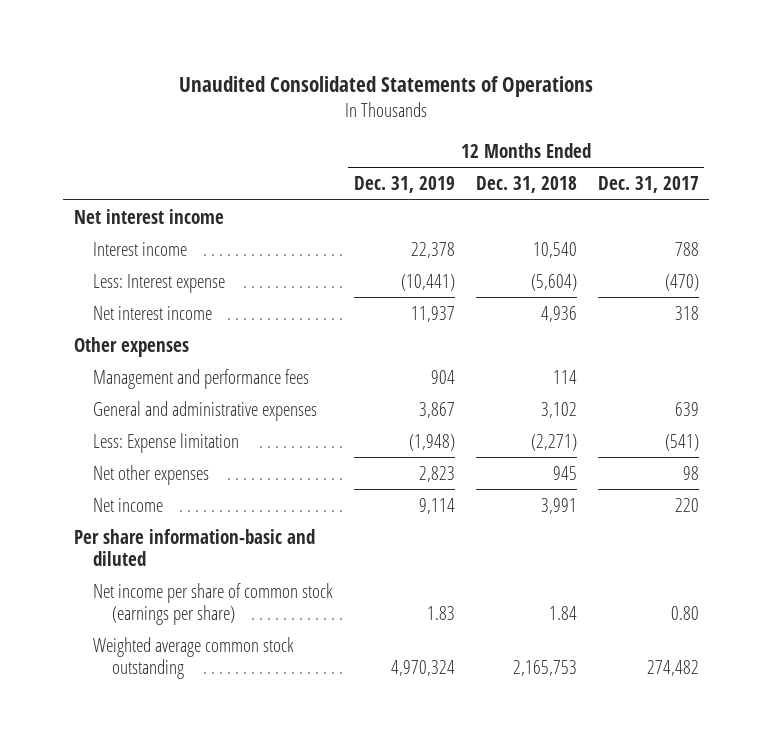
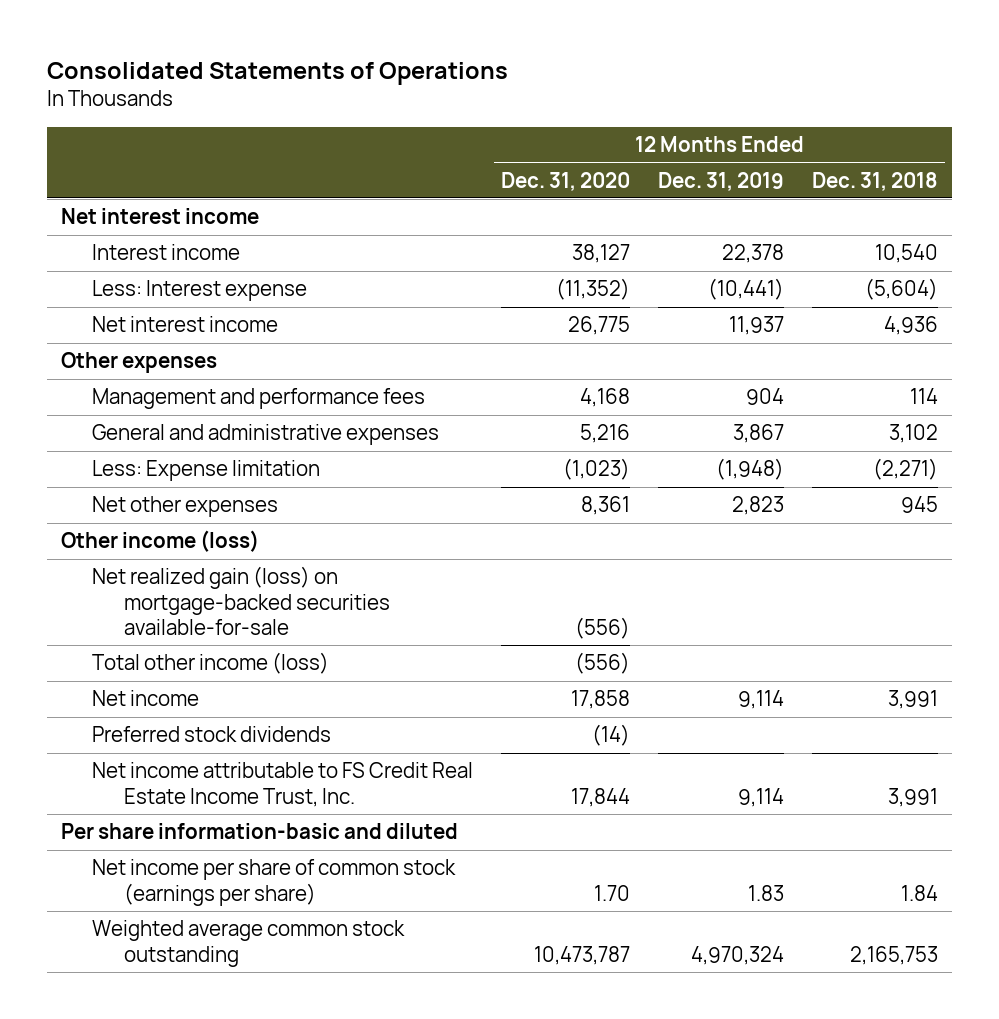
- Unaudited Consolidated Statements of Operations
+ Consolidated Statements of Operations
- | 12 Months Ended Dec. 31, 2019 | 12 Months Ended Dec. 31, 2018 | 12 Months Ended Dec. 31, 2017
+ | 12 Months Ended Dec. 31, 2020 | 12 Months Ended Dec. 31, 2019 | 12 Months Ended Dec. 31, 2018
+ Other income (loss)
+ Net realized gain (loss) on mortgage-backed securities available-for-sale | (556) | |
+ Total other income (loss) | (556) | |
+ Preferred stock dividends | (14) | |
+ Net income attributable to FS Credit Real Estate Income Trust, Inc. | 17,844 | 9,114 | 3,991

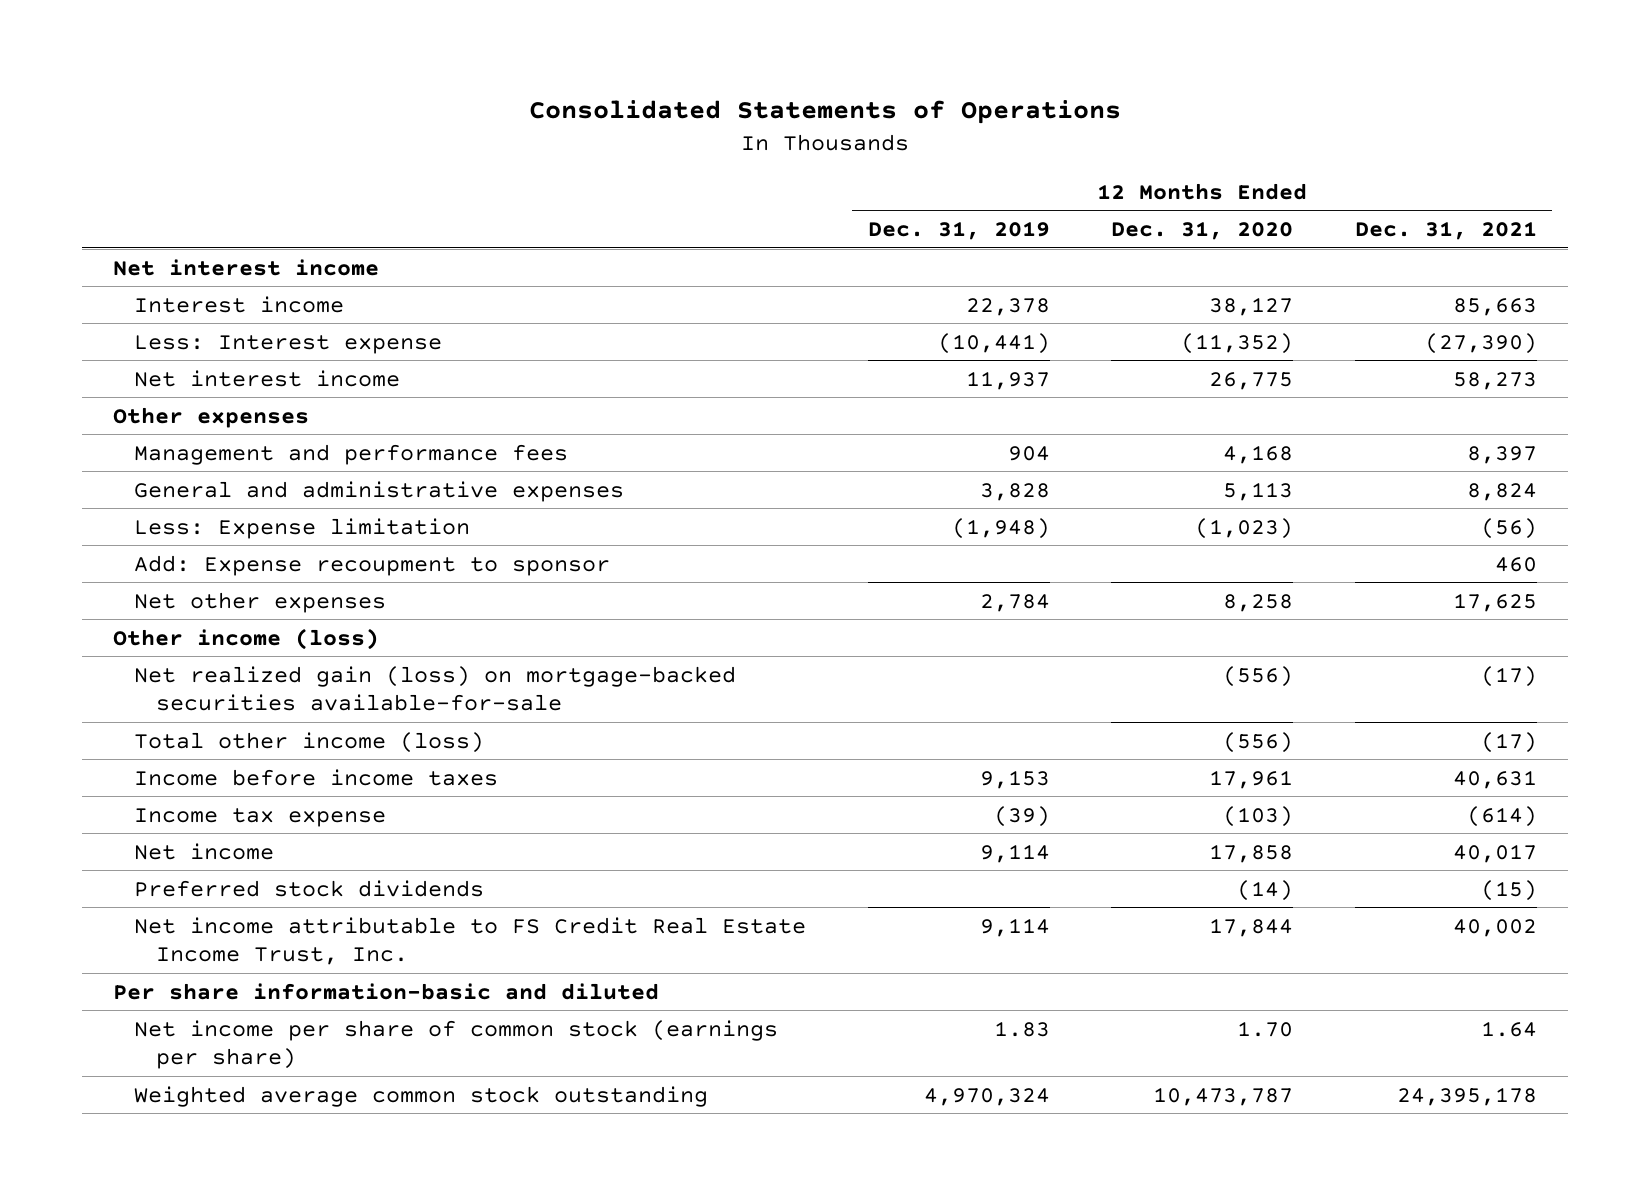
- | 12 Months Ended Dec. 31, 2020 | 12 Months Ended Dec. 31, 2019 | 12 Months Ended Dec. 31, 2018
+ | 12 Months Ended Dec. 31, 2019 | 12 Months Ended Dec. 31, 2020 | 12 Months Ended Dec. 31, 2021
- General and administrative expenses | 5,216 | 3,867 | 3,102
+ General and administrative expenses | 3,828 | 5,113 | 8,824
- Net other expenses | 8,361 | 2,823 | 945
+ Add: Expense recoupment to sponsor | | | 460
+ Net other expenses | 2,784 | 8,258 | 17,625
+ Income before income taxes | 9,153 | 17,961 | 40,631
+ Income tax expense | (39) | (103) | (614)

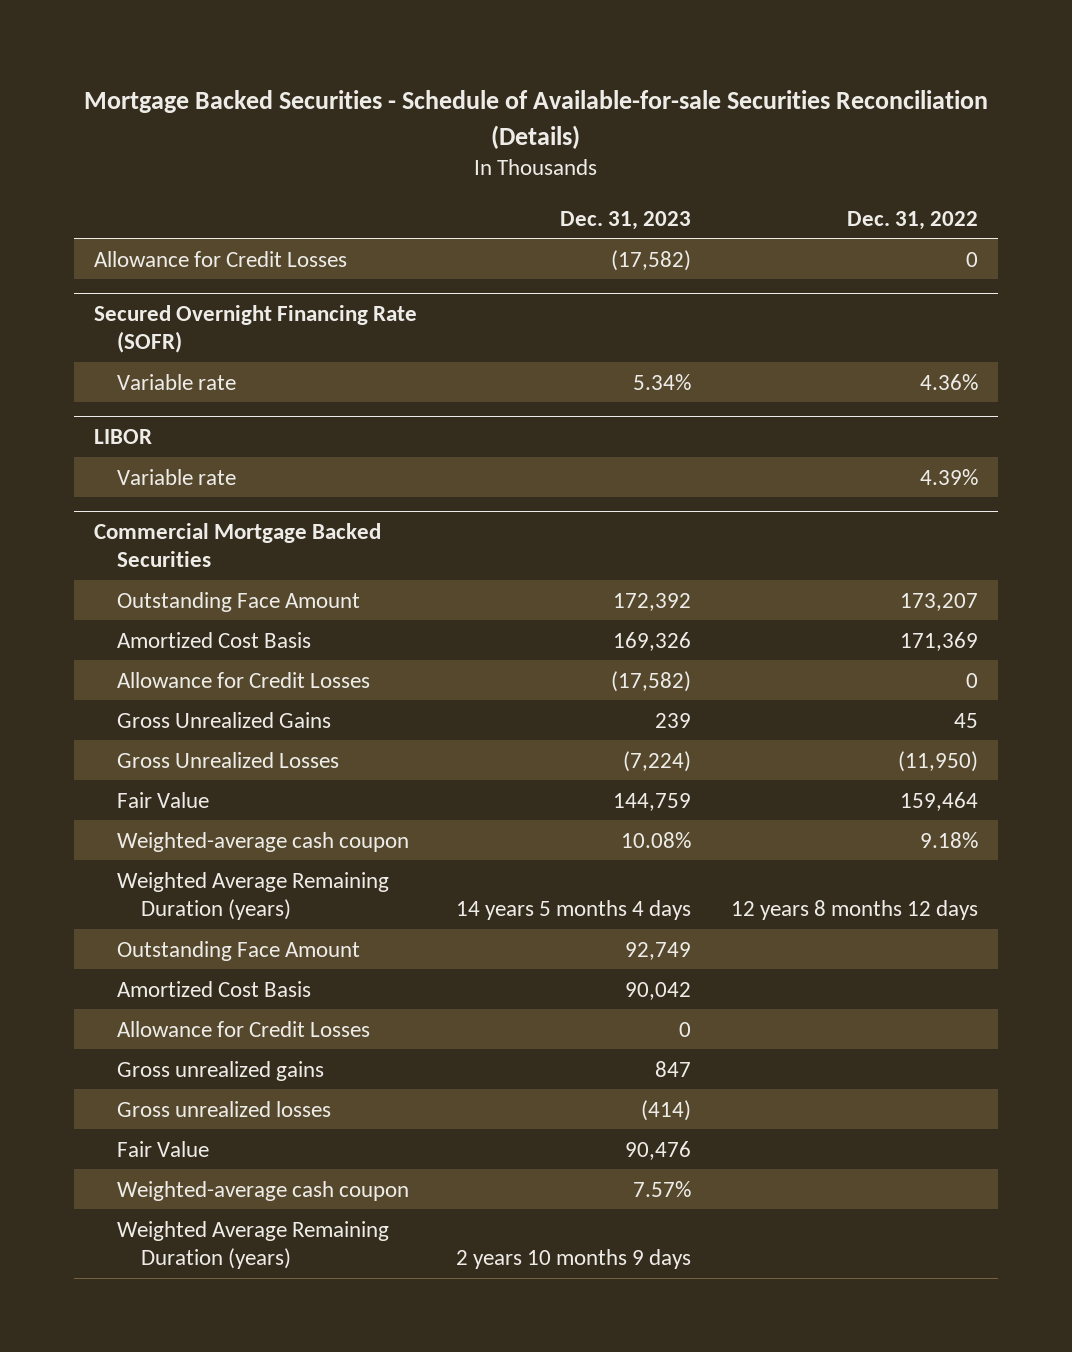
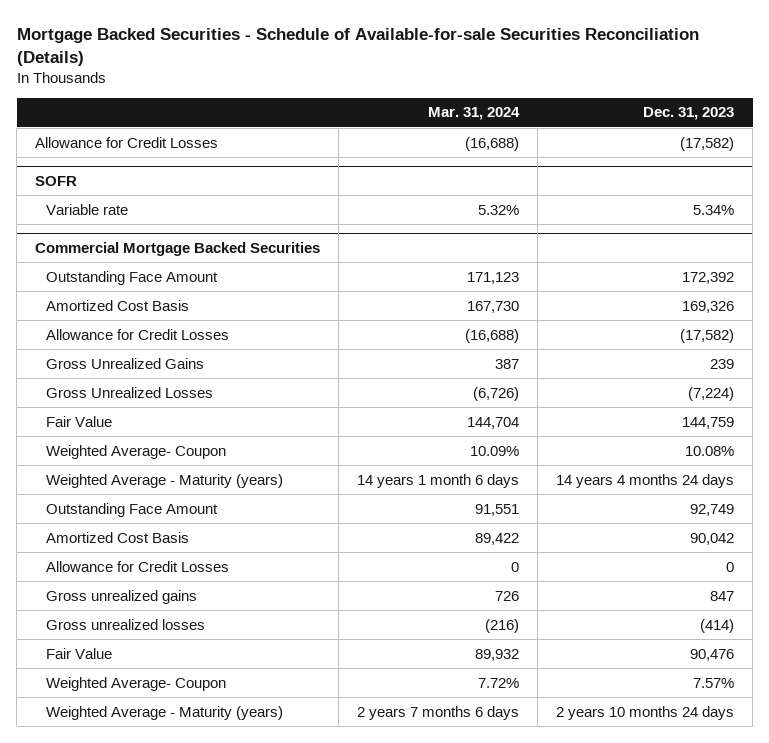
- | Dec. 31, 2023 | Dec. 31, 2022
+ | Mar. 31, 2024 | Dec. 31, 2023
- Secured Overnight Financing Rate (SOFR)
+ SOFR
- LIBOR
- Variable rate | | 4.39%
@ Commercial Mortgage Backed Securities
- Weighted-average cash coupon | 10.08% | 9.18%
- Weighted Average Remaining Duration (years) | 14 years 5 months 4 days | 12 years 8 months 12 days
+ Weighted Average- Coupon | 10.09% | 10.08%
+ Weighted Average - Maturity (years) | 14 years 1 month 6 days | 14 years 4 months 24 days
- Weighted-average cash coupon | 7.57% |
- Weighted Average Remaining Duration (years) | 2 years 10 months 9 days |
+ Weighted Average- Coupon | 7.72% | 7.57%
+ Weighted Average - Maturity (years) | 2 years 7 months 6 days | 2 years 10 months 24 days

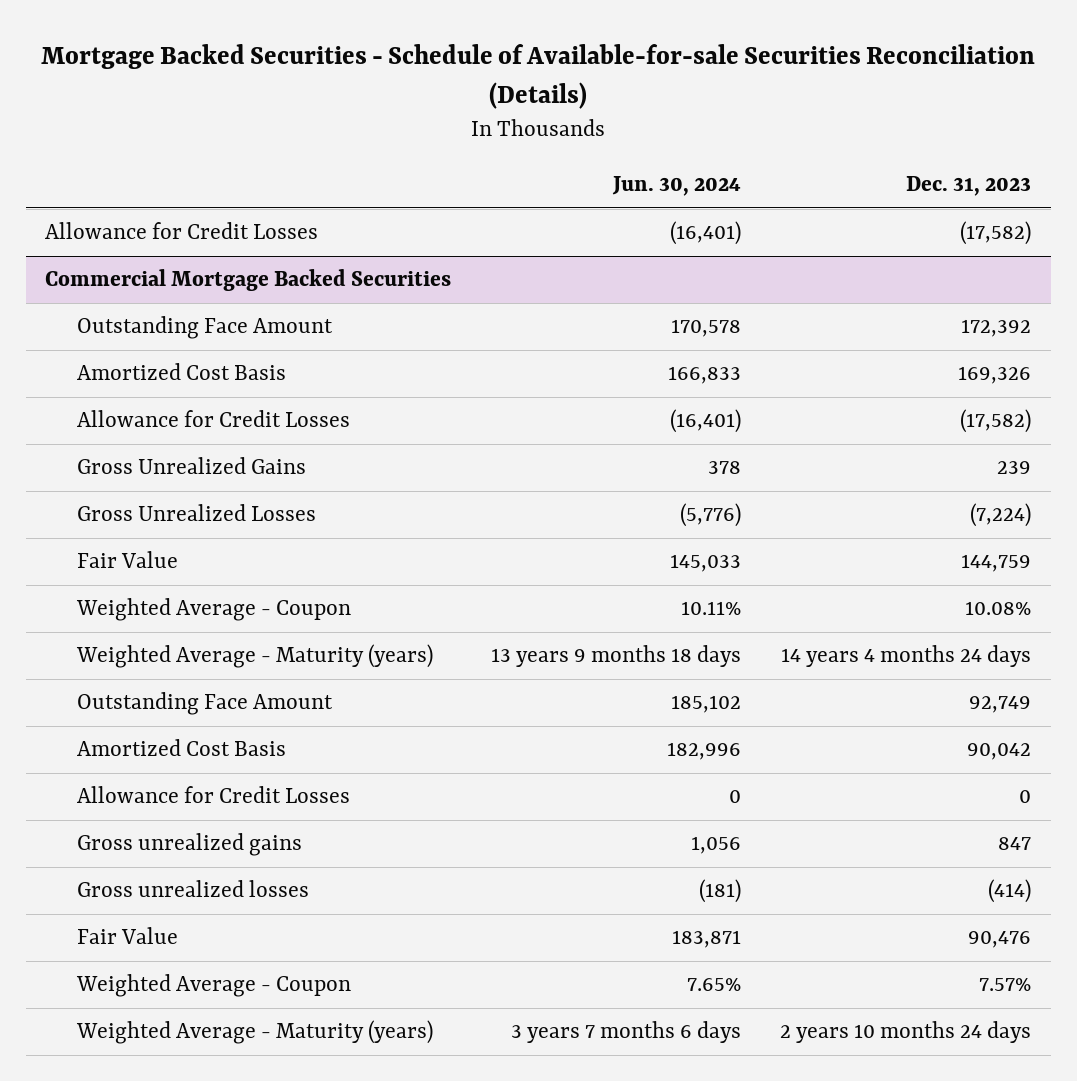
- | Mar. 31, 2024 | Dec. 31, 2023
+ | Jun. 30, 2024 | Dec. 31, 2023
- SOFR
- Variable rate | 5.32% | 5.34%
@ Commercial Mortgage Backed Securities
- Weighted Average- Coupon | 10.09% | 10.08%
+ Weighted Average - Coupon | 10.11% | 10.08%
- Weighted Average- Coupon | 7.72% | 7.57%
+ Weighted Average - Coupon | 7.65% | 7.57%

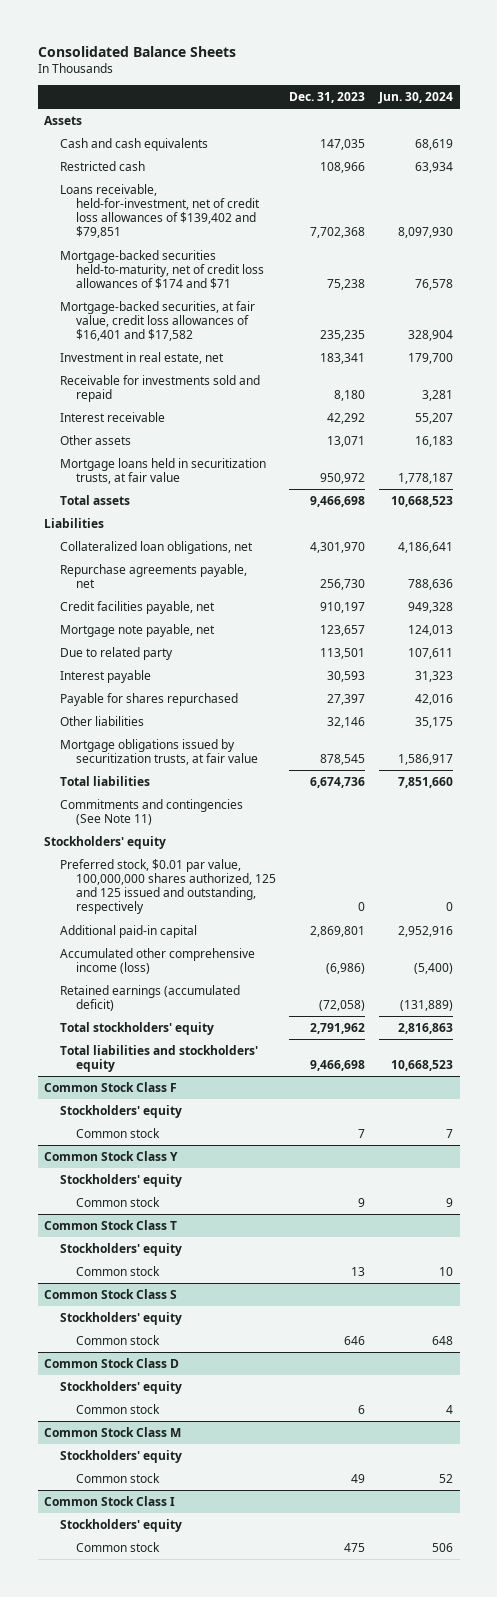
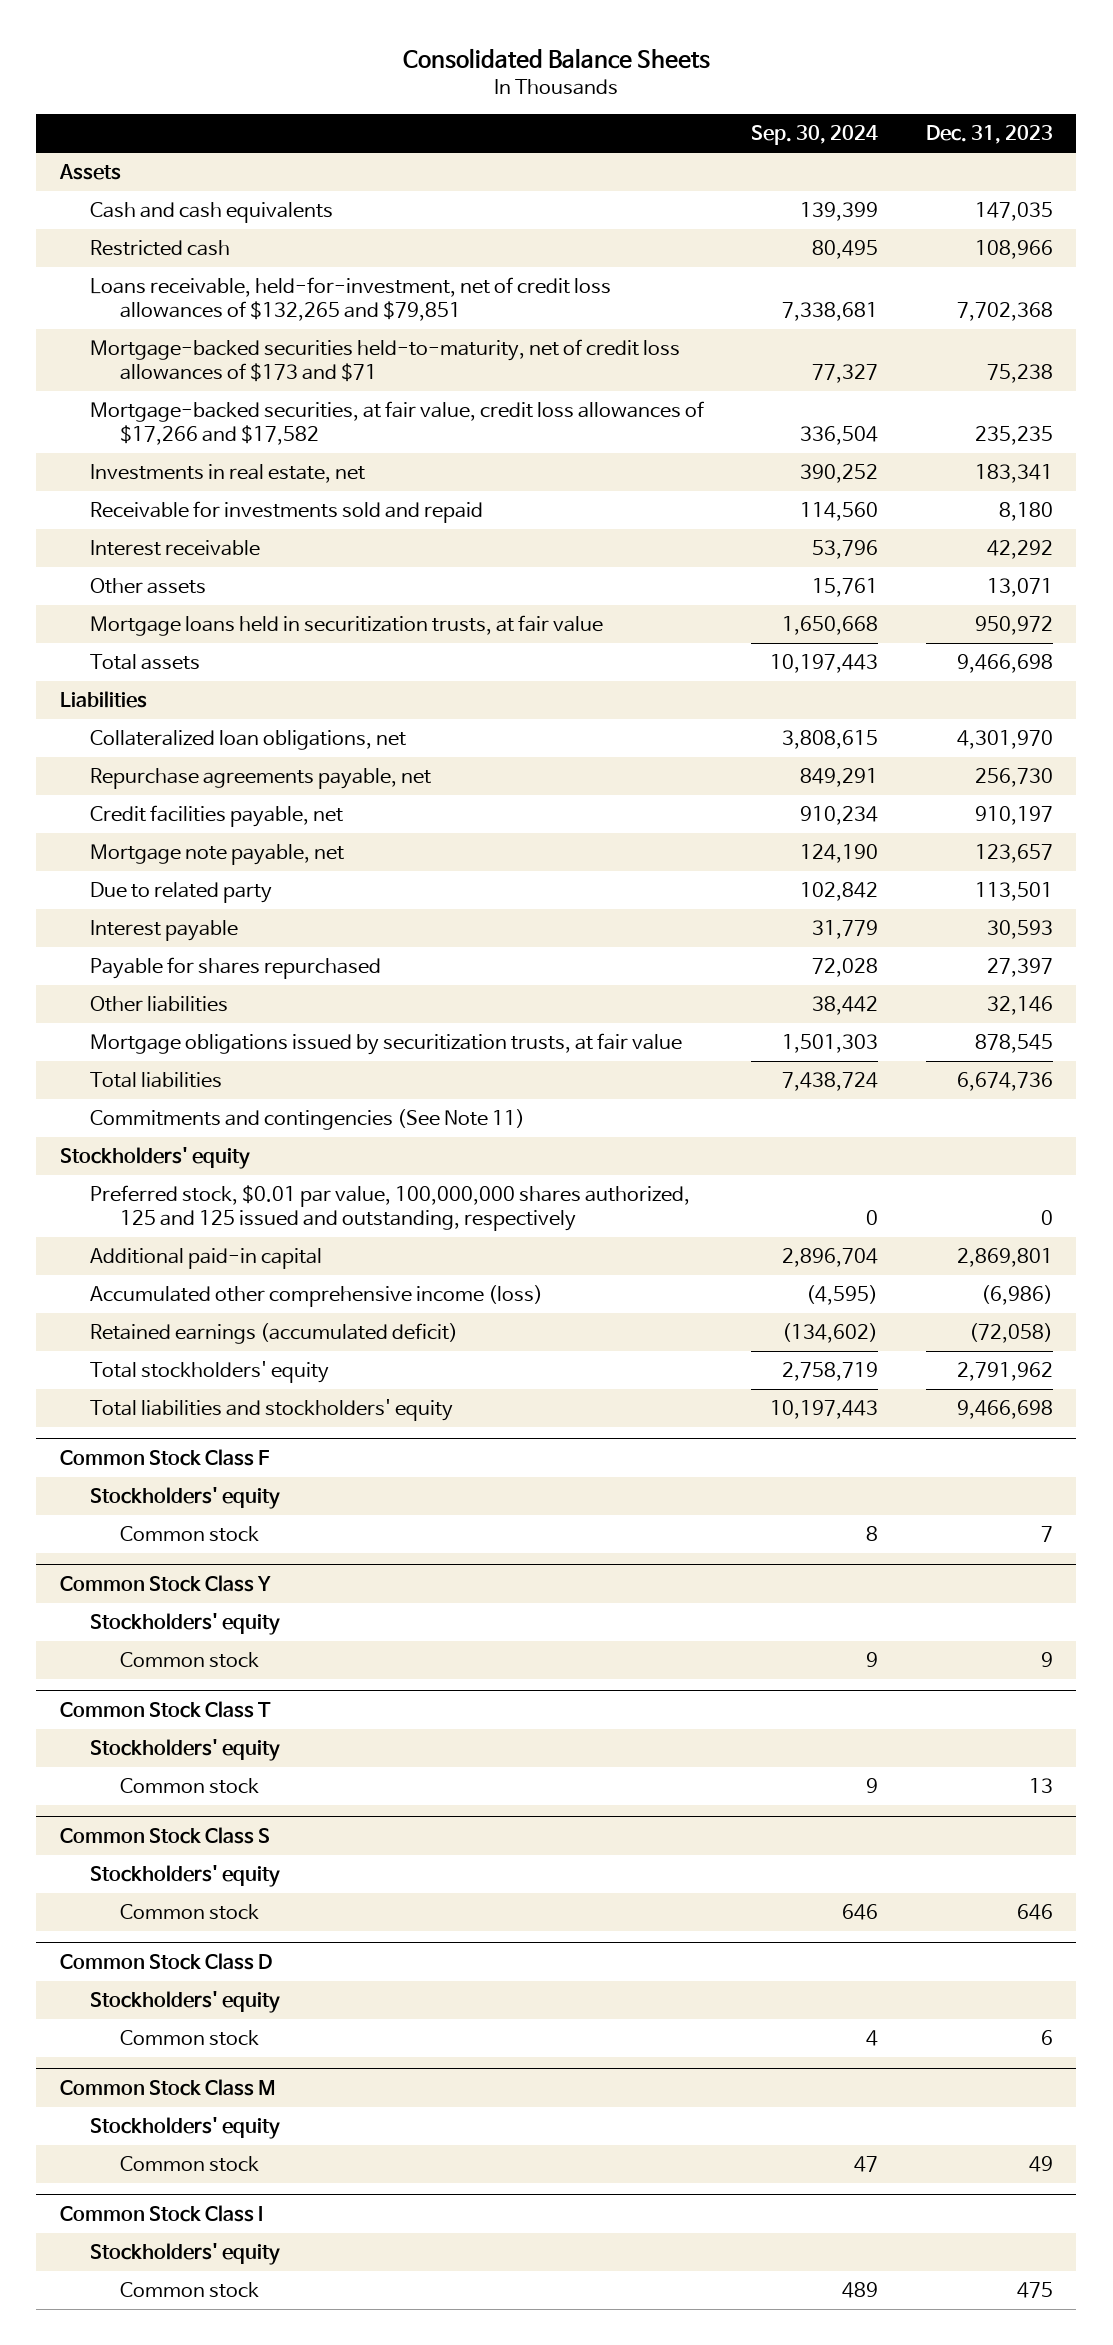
- | Dec. 31, 2023 | Jun. 30, 2024
+ | Sep. 30, 2024 | Dec. 31, 2023
- Loans receivable, held-for-investment, net of credit loss allowances of $139,402 and $79,851 | 7,702,368 | 8,097,930
- Mortgage-backed securities held-to-maturity, net of credit loss allowances of $174 and $71 | 75,238 | 76,578
- Mortgage-backed securities, at fair value, credit loss allowances of $16,401 and $17,582 | 235,235 | 328,904
- Investment in real estate, net | 183,341 | 179,700
+ Loans receivable, held-for-investment, net of credit loss allowances of $132,265 and $79,851 | 7,338,681 | 7,702,368
+ Mortgage-backed securities held-to-maturity, net of credit loss allowances of $173 and $71 | 77,327 | 75,238
+ Mortgage-backed securities, at fair value, credit loss allowances of $17,266 and $17,582 | 336,504 | 235,235
+ Investments in real estate, net | 390,252 | 183,341

